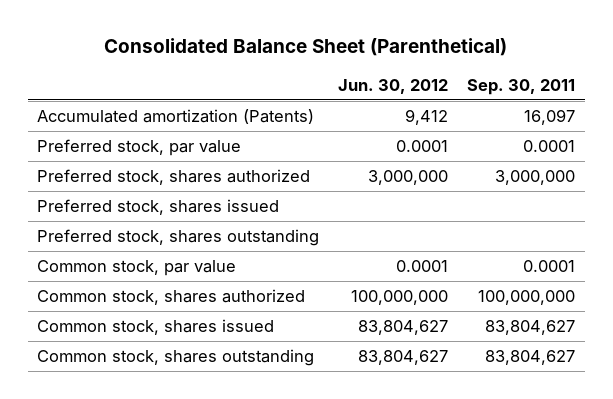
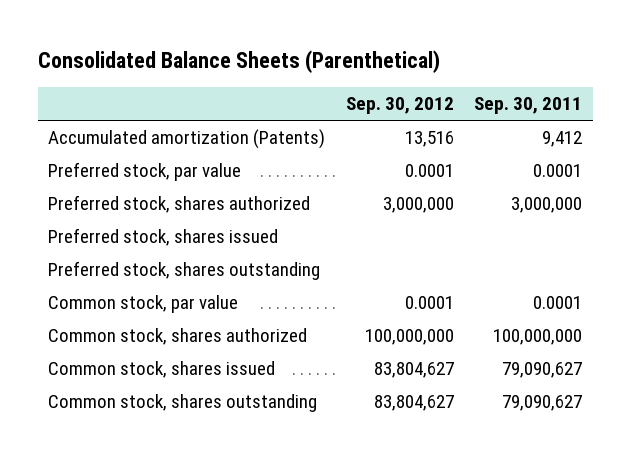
- Consolidated Balance Sheet (Parenthetical)
+ Consolidated Balance Sheets (Parenthetical)
- | Jun. 30, 2012 | Sep. 30, 2011
+ | Sep. 30, 2012 | Sep. 30, 2011
- Accumulated amortization (Patents) | 9,412 | 16,097
+ Accumulated amortization (Patents) | 13,516 | 9,412
- Common stock, shares issued | 83,804,627 | 83,804,627
- Common stock, shares outstanding | 83,804,627 | 83,804,627
+ Common stock, shares issued | 83,804,627 | 79,090,627
+ Common stock, shares outstanding | 83,804,627 | 79,090,627

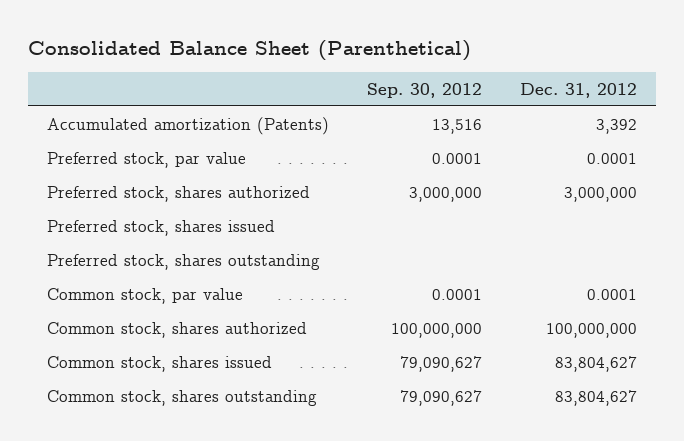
- Consolidated Balance Sheets (Parenthetical)
+ Consolidated Balance Sheet (Parenthetical)
- | Sep. 30, 2012 | Sep. 30, 2011
+ | Sep. 30, 2012 | Dec. 31, 2012
- Common stock, shares issued | 83,804,627 | 79,090,627
- Common stock, shares outstanding | 83,804,627 | 79,090,627
+ Common stock, shares issued | 79,090,627 | 83,804,627
+ Common stock, shares outstanding | 79,090,627 | 83,804,627

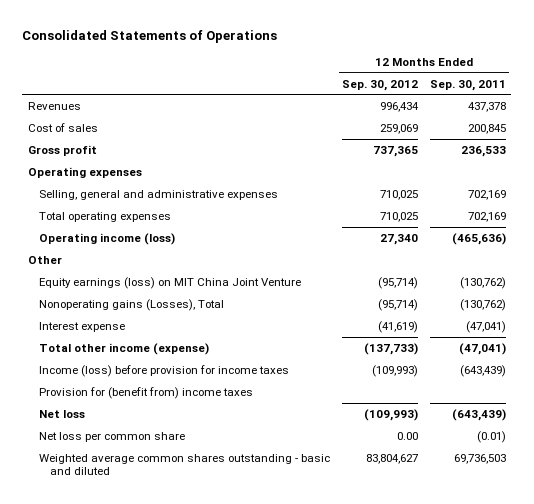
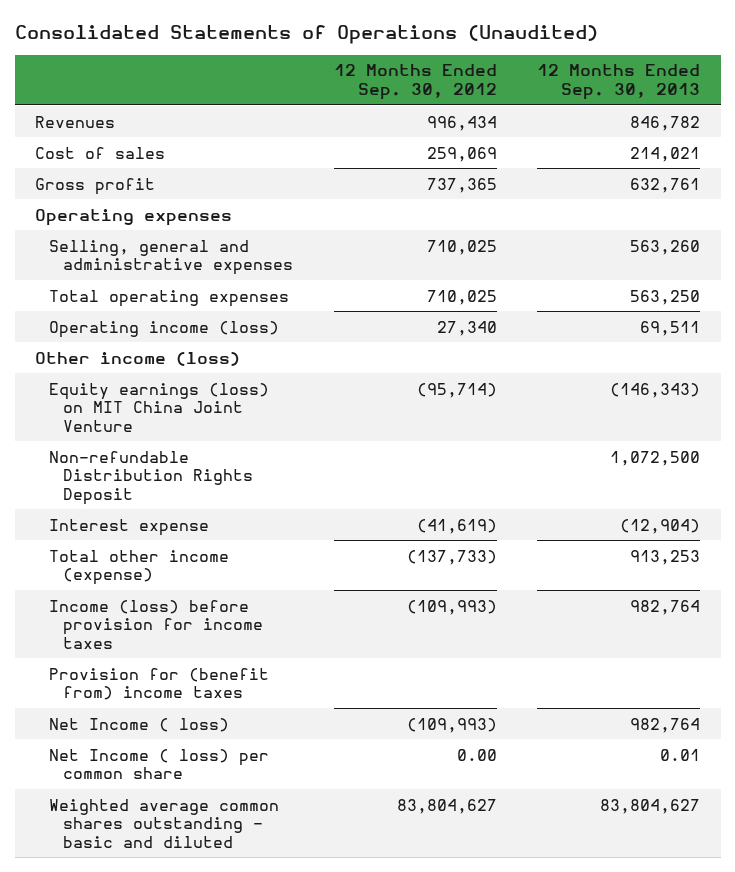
- Consolidated Statements of Operations
+ Consolidated Statements of Operations (Unaudited)
- | 12 Months Ended Sep. 30, 2012 | 12 Months Ended Sep. 30, 2011
+ | 12 Months Ended Sep. 30, 2012 | 12 Months Ended Sep. 30, 2013
- Other
+ Other income (loss)
- Nonoperating gains (Losses), Total | (95,714) | (130,762)
+ Non-refundable Distribution Rights Deposit | | 1,072,500
- Net loss | (109,993) | (643,439)
- Net loss per common share | 0.00 | (0.01)
+ Net Income ( loss) | (109,993) | 982,764
+ Net Income ( loss) per common share | 0.00 | 0.01

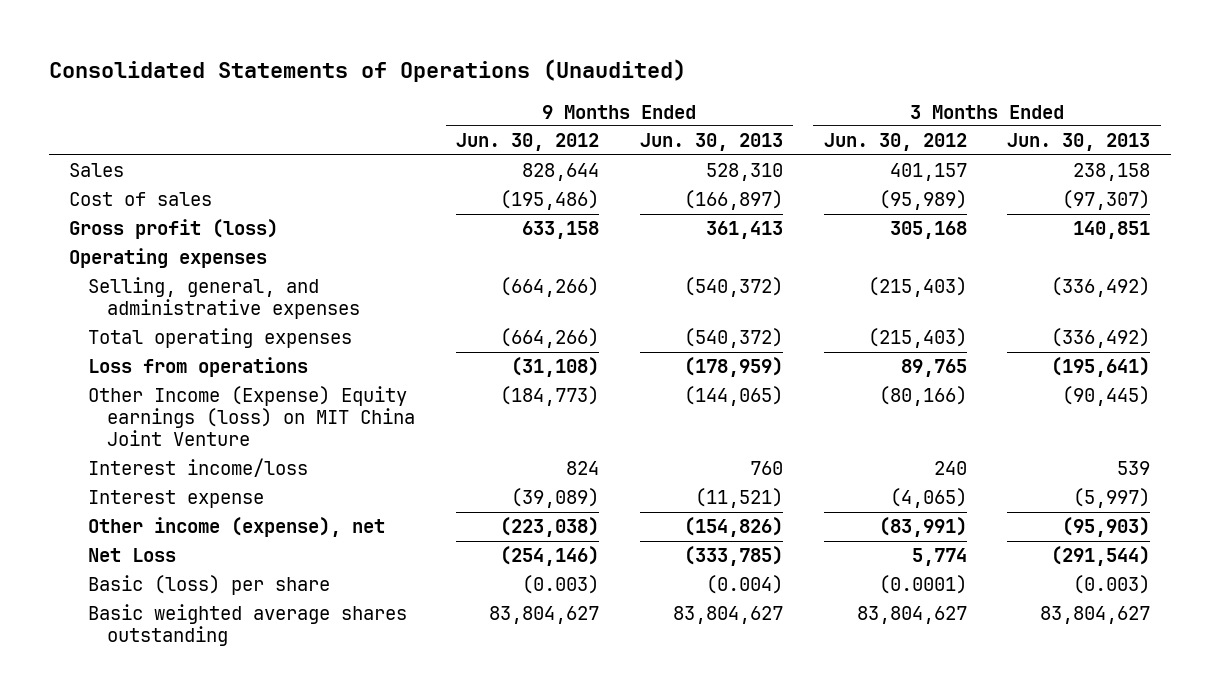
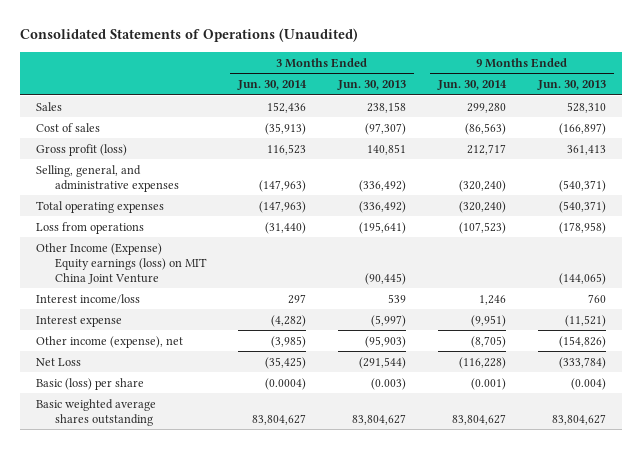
- | 9 Months Ended Jun. 30, 2012 | 9 Months Ended Jun. 30, 2013 | 3 Months Ended Jun. 30, 2012 | 3 Months Ended Jun. 30, 2013
+ | 3 Months Ended Jun. 30, 2014 | 3 Months Ended Jun. 30, 2013 | 9 Months Ended Jun. 30, 2014 | 9 Months Ended Jun. 30, 2013
- Operating expenses
- Selling, general, and administrative expenses | (664,266) | (540,372) | (215,403) | (336,492)
- Total operating expenses | (664,266) | (540,372) | (215,403) | (336,492)
- Loss from operations | (31,108) | (178,959) | 89,765 | (195,641)
+ Selling, general, and administrative expenses | (147,963) | (336,492) | (320,240) | (540,371)
+ Total operating expenses | (147,963) | (336,492) | (320,240) | (540,371)
+ Loss from operations | (31,440) | (195,641) | (107,523) | (178,958)
- Net Loss | (254,146) | (333,785) | 5,774 | (291,544)
+ Net Loss | (35,425) | (291,544) | (116,228) | (333,784)

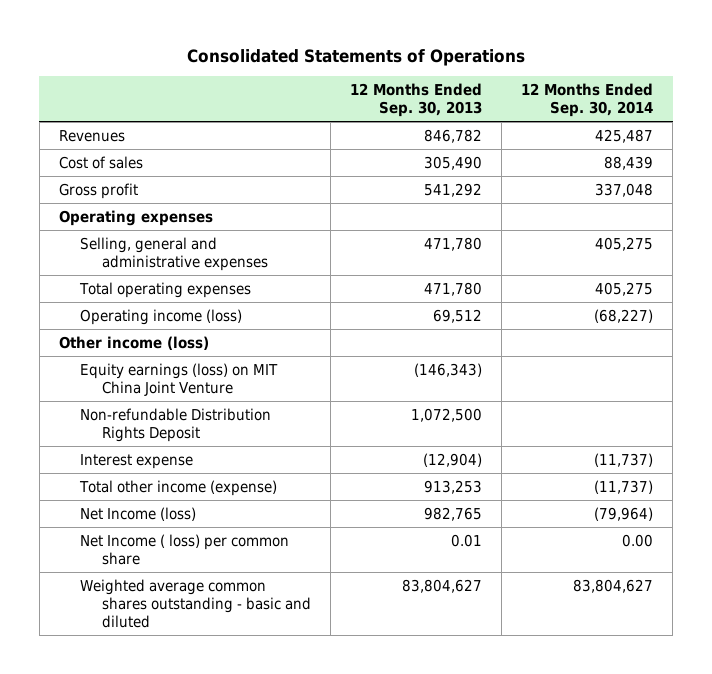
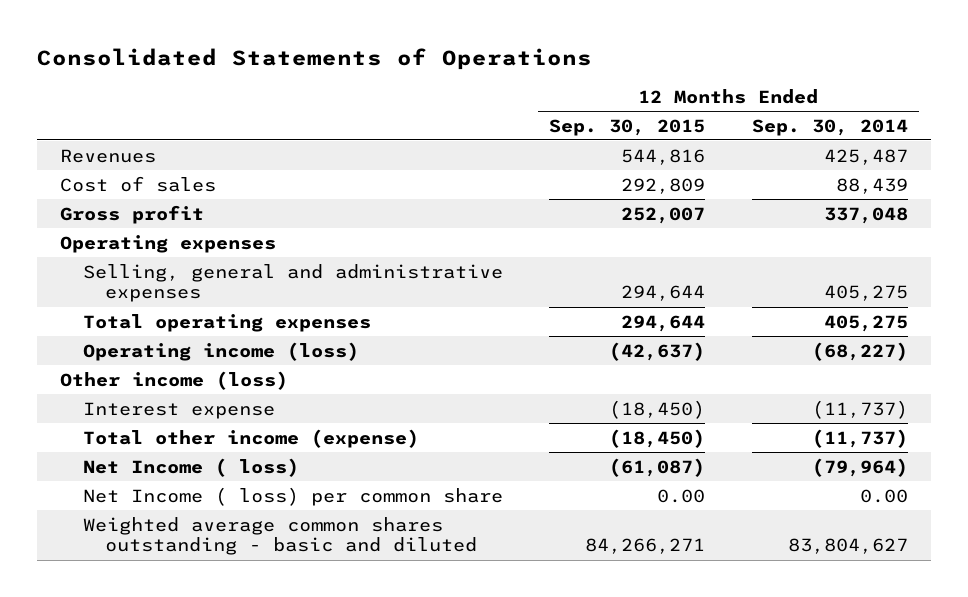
- | 12 Months Ended Sep. 30, 2013 | 12 Months Ended Sep. 30, 2014
+ | 12 Months Ended Sep. 30, 2015 | 12 Months Ended Sep. 30, 2014
- Equity earnings (loss) on MIT China Joint Venture | (146,343) |
- Non-refundable Distribution Rights Deposit | 1,072,500 |
- Net Income (loss) | 982,765 | (79,964)
+ Net Income ( loss) | (61,087) | (79,964)

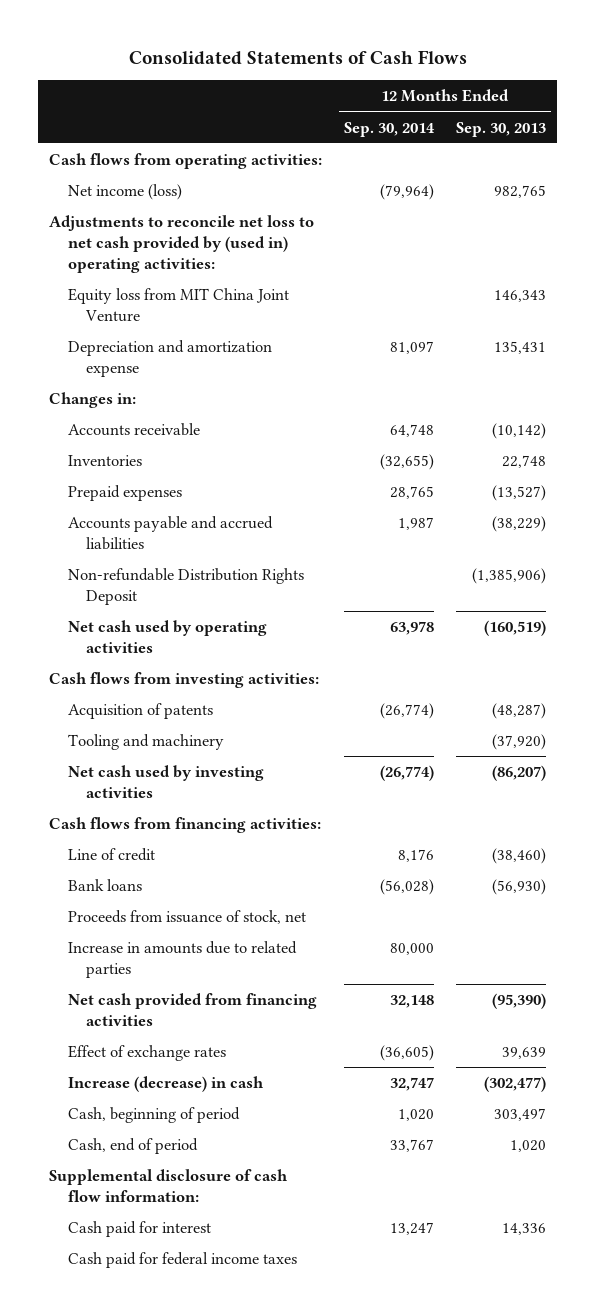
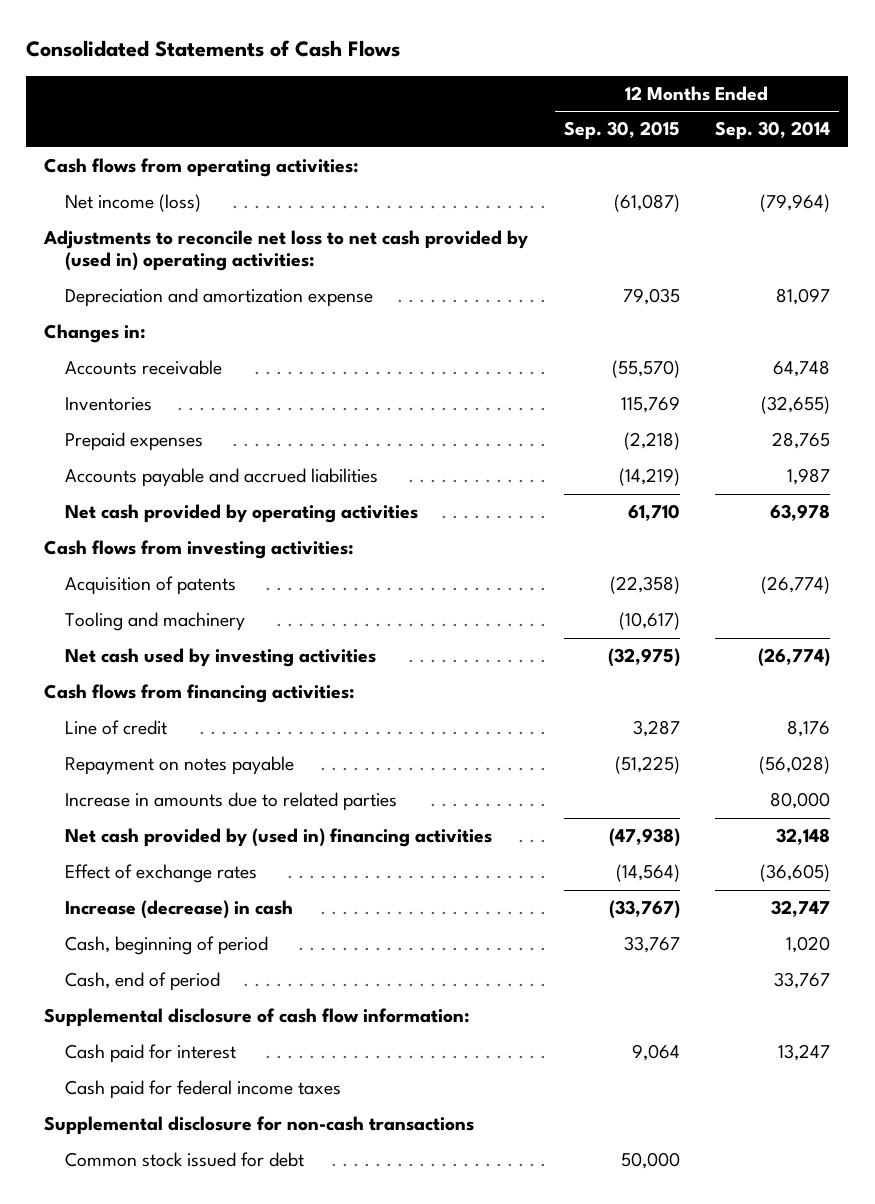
- | 12 Months Ended Sep. 30, 2014 | 12 Months Ended Sep. 30, 2013
+ | 12 Months Ended Sep. 30, 2015 | 12 Months Ended Sep. 30, 2014
- Equity loss from MIT China Joint Venture | | 146,343
- Non-refundable Distribution Rights Deposit | | (1,385,906)
- Net cash used by operating activities | 63,978 | (160,519)
+ Net cash provided by operating activities | 61,710 | 63,978
- Bank loans | (56,028) | (56,930)
- Proceeds from issuance of stock, net
+ Repayment on notes payable | (51,225) | (56,028)
- Net cash provided from financing activities | 32,148 | (95,390)
+ Net cash provided by (used in) financing activities | (47,938) | 32,148
+ Supplemental disclosure for non-cash transactions
+ Common stock issued for debt | 50,000 |

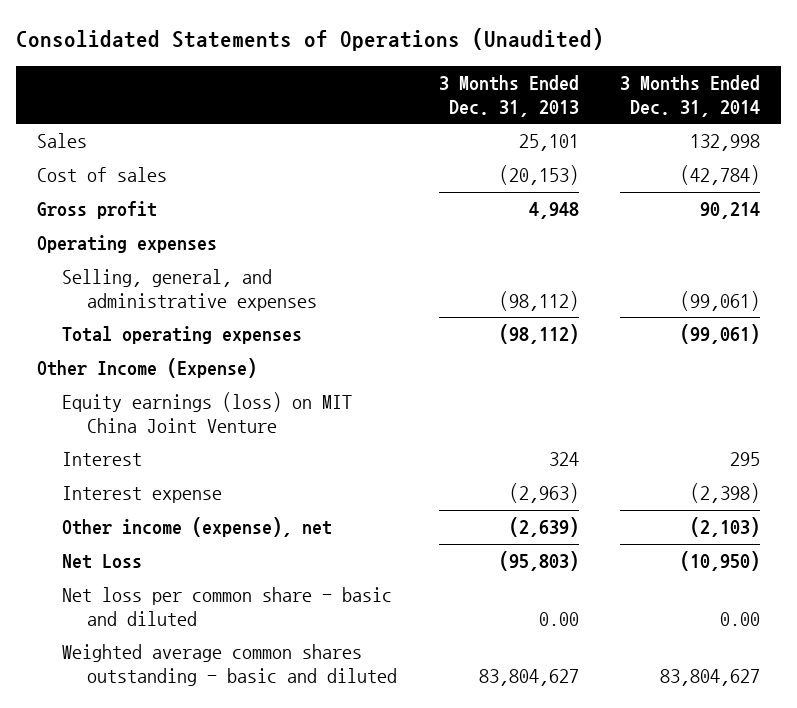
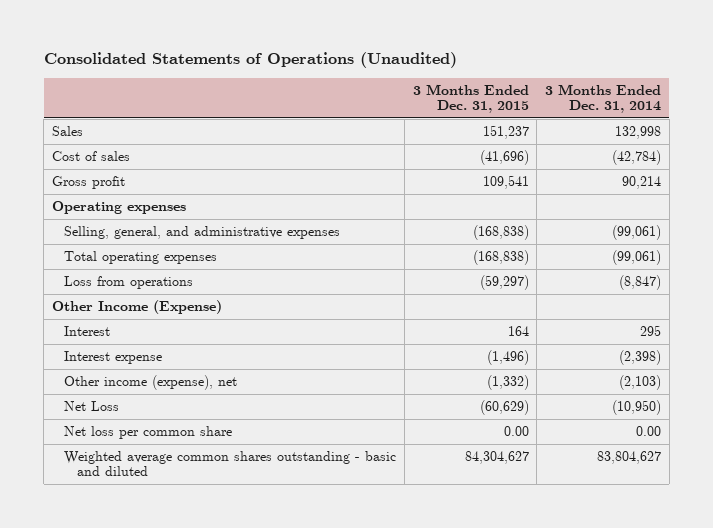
- | 3 Months Ended Dec. 31, 2013 | 3 Months Ended Dec. 31, 2014
+ | 3 Months Ended Dec. 31, 2015 | 3 Months Ended Dec. 31, 2014
+ Loss from operations | (59,297) | (8,847)
- Equity earnings (loss) on MIT China Joint Venture
- Net loss per common share - basic and diluted | 0.00 | 0.00
+ Net loss per common share | 0.00 | 0.00

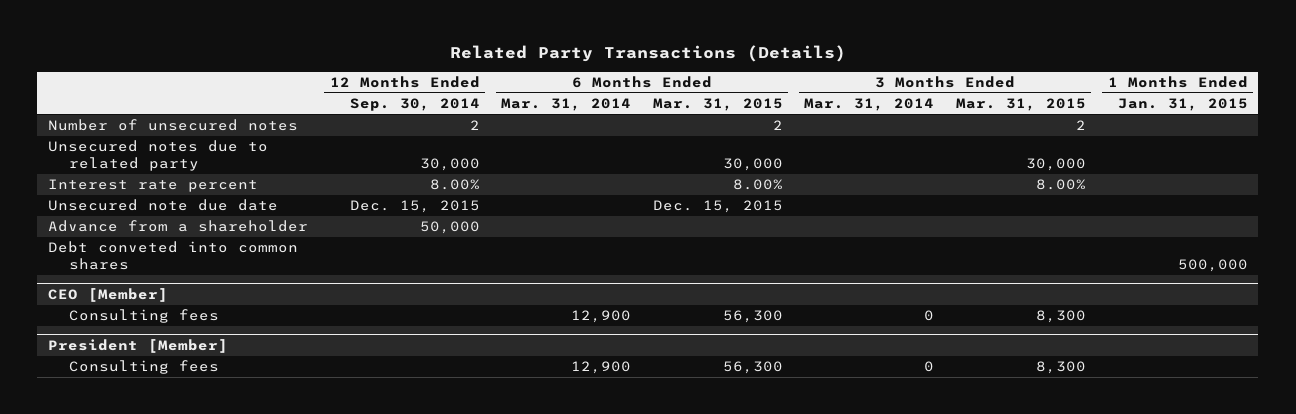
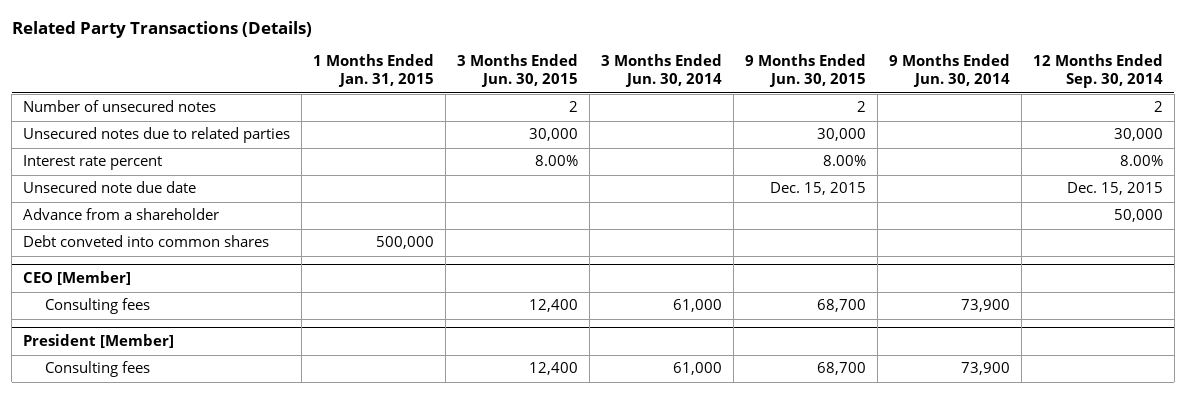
- | 12 Months Ended Sep. 30, 2014 | 6 Months Ended Mar. 31, 2014 | 6 Months Ended Mar. 31, 2015 | 3 Months Ended Mar. 31, 2014 | 3 Months Ended Mar. 31, 2015 | 1 Months Ended Jan. 31, 2015
+ | 1 Months Ended Jan. 31, 2015 | 3 Months Ended Jun. 30, 2015 | 3 Months Ended Jun. 30, 2014 | 9 Months Ended Jun. 30, 2015 | 9 Months Ended Jun. 30, 2014 | 12 Months Ended Sep. 30, 2014
- Unsecured notes due to related party | 30,000 | | 30,000 | | 30,000 |
+ Unsecured notes due to related parties | | 30,000 | | 30,000 | | 30,000

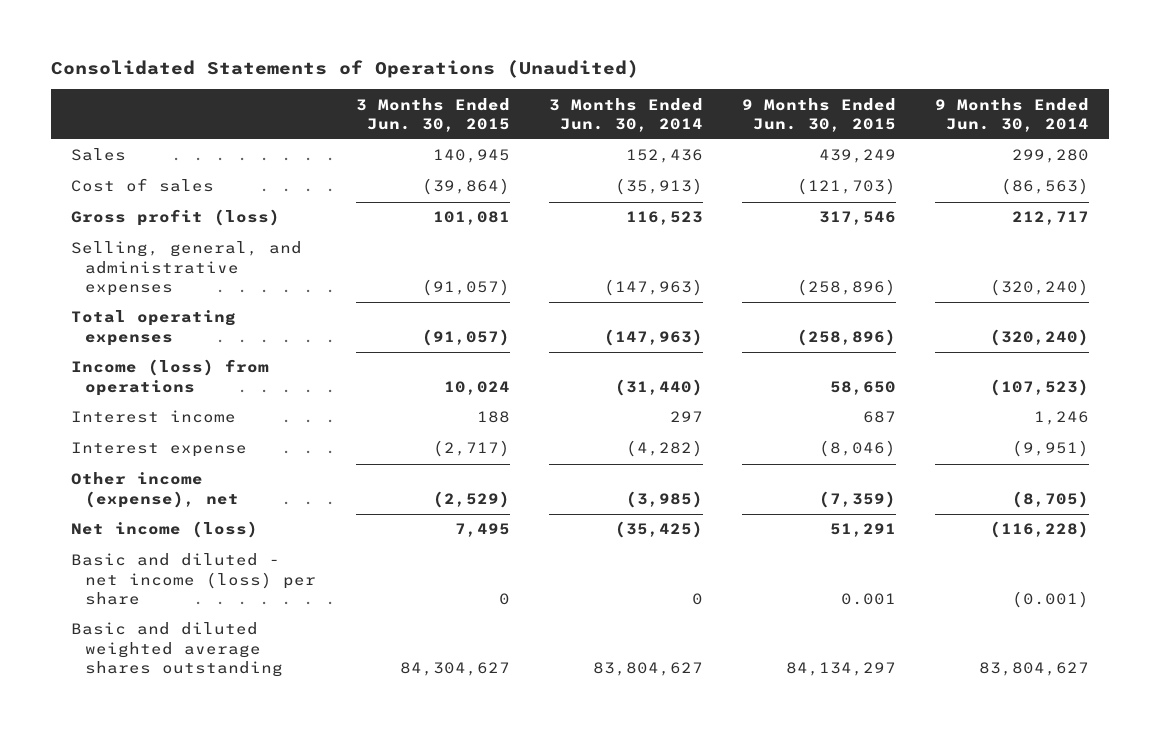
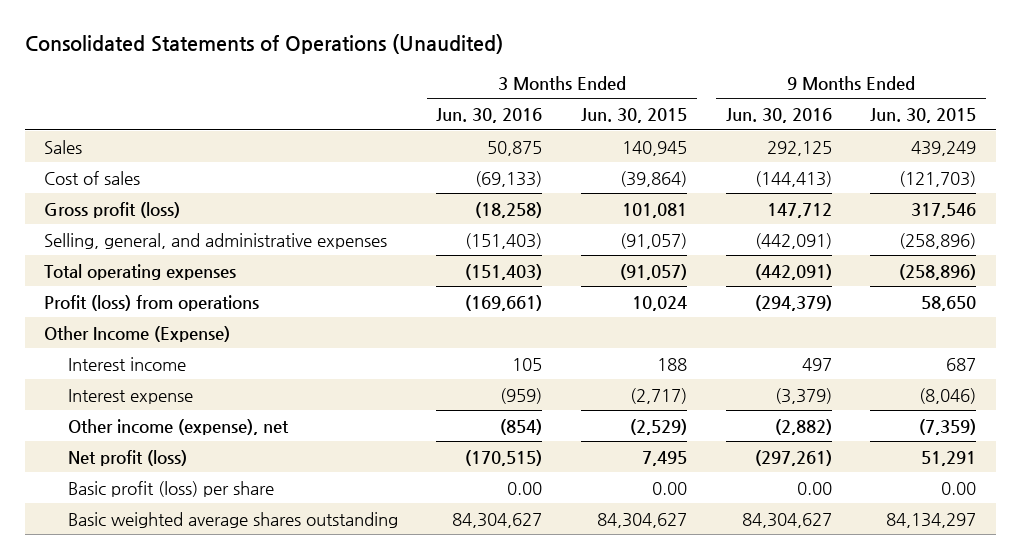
- | 3 Months Ended Jun. 30, 2015 | 3 Months Ended Jun. 30, 2014 | 9 Months Ended Jun. 30, 2015 | 9 Months Ended Jun. 30, 2014
+ | 3 Months Ended Jun. 30, 2016 | 3 Months Ended Jun. 30, 2015 | 9 Months Ended Jun. 30, 2016 | 9 Months Ended Jun. 30, 2015
- Income (loss) from operations | 10,024 | (31,440) | 58,650 | (107,523)
+ Profit (loss) from operations | (169,661) | 10,024 | (294,379) | 58,650
+ Other Income (Expense)
- Net income (loss) | 7,495 | (35,425) | 51,291 | (116,228)
- Basic and diluted - net income (loss) per share | 0 | 0 | 0.001 | (0.001)
- Basic and diluted weighted average shares outstanding | 84,304,627 | 83,804,627 | 84,134,297 | 83,804,627
+ Net profit (loss) | (170,515) | 7,495 | (297,261) | 51,291
+ Basic profit (loss) per share | 0.00 | 0.00 | 0.00 | 0.00
+ Basic weighted average shares outstanding | 84,304,627 | 84,304,627 | 84,304,627 | 84,134,297

